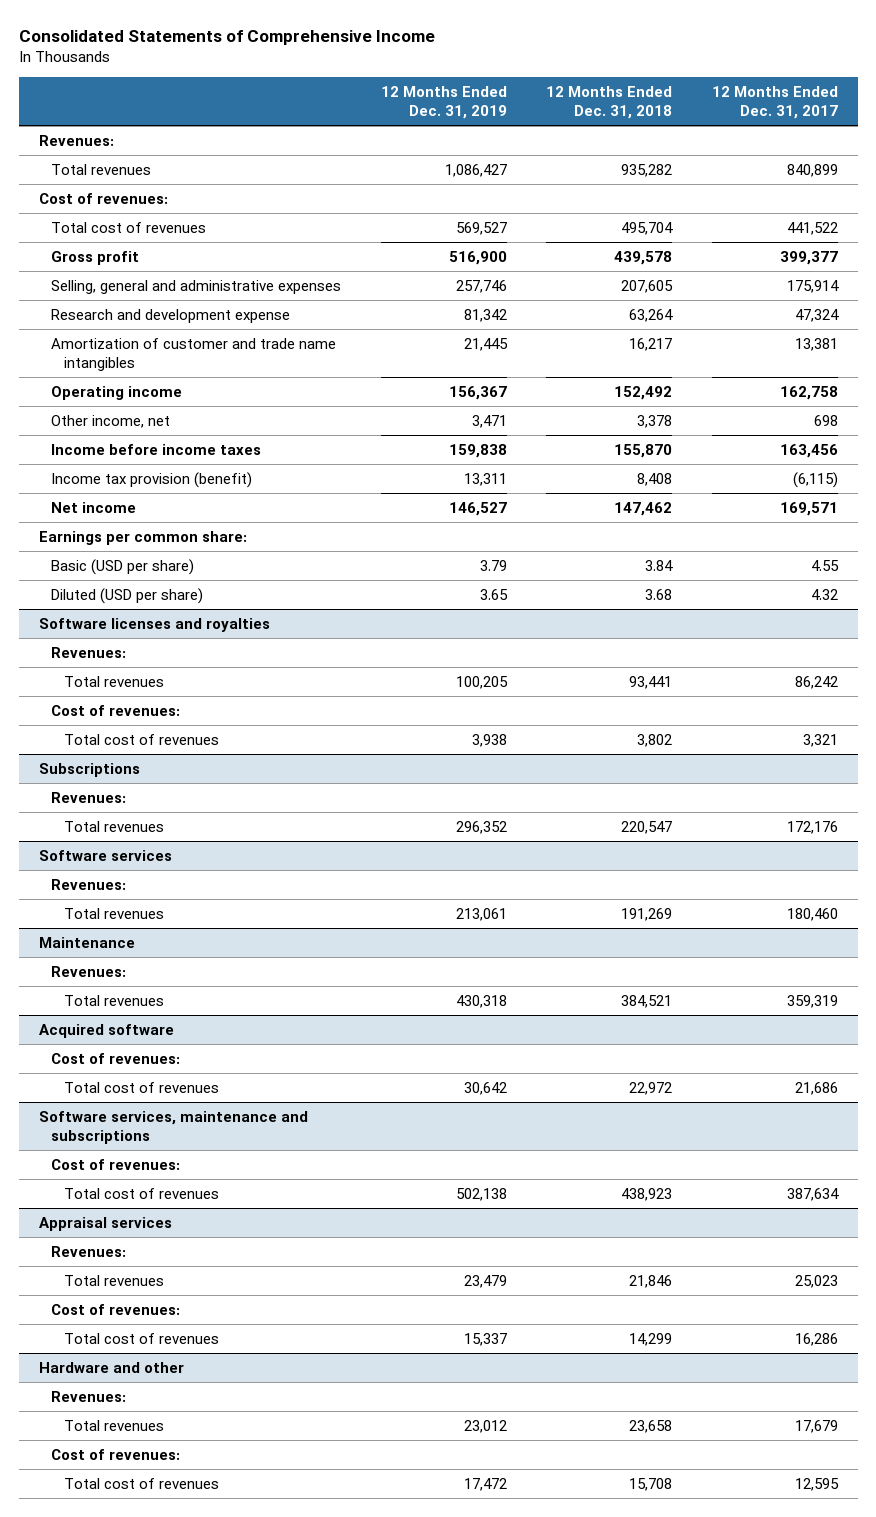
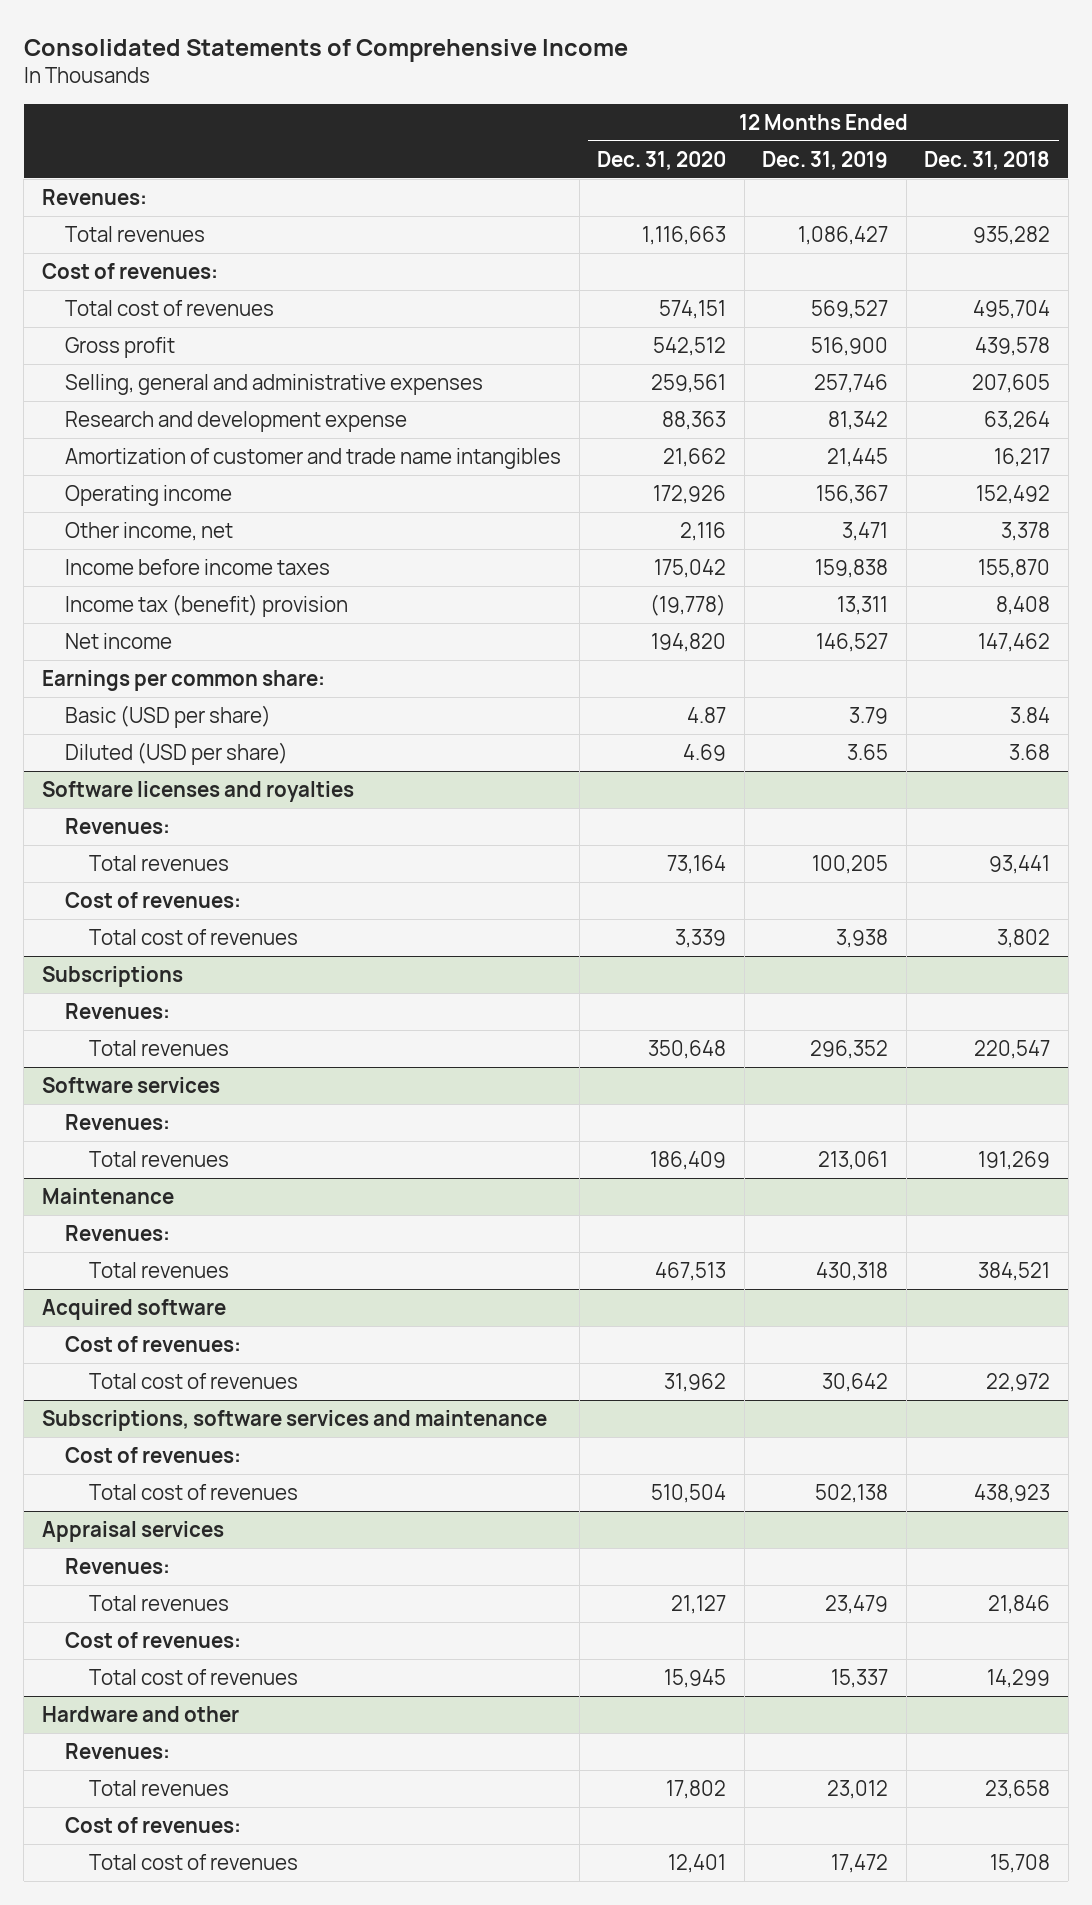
- | 12 Months Ended Dec. 31, 2019 | 12 Months Ended Dec. 31, 2018 | 12 Months Ended Dec. 31, 2017
+ | 12 Months Ended Dec. 31, 2020 | 12 Months Ended Dec. 31, 2019 | 12 Months Ended Dec. 31, 2018
- Income tax provision (benefit) | 13,311 | 8,408 | (6,115)
+ Income tax (benefit) provision | (19,778) | 13,311 | 8,408
- Software services, maintenance and subscriptions
+ Subscriptions, software services and maintenance

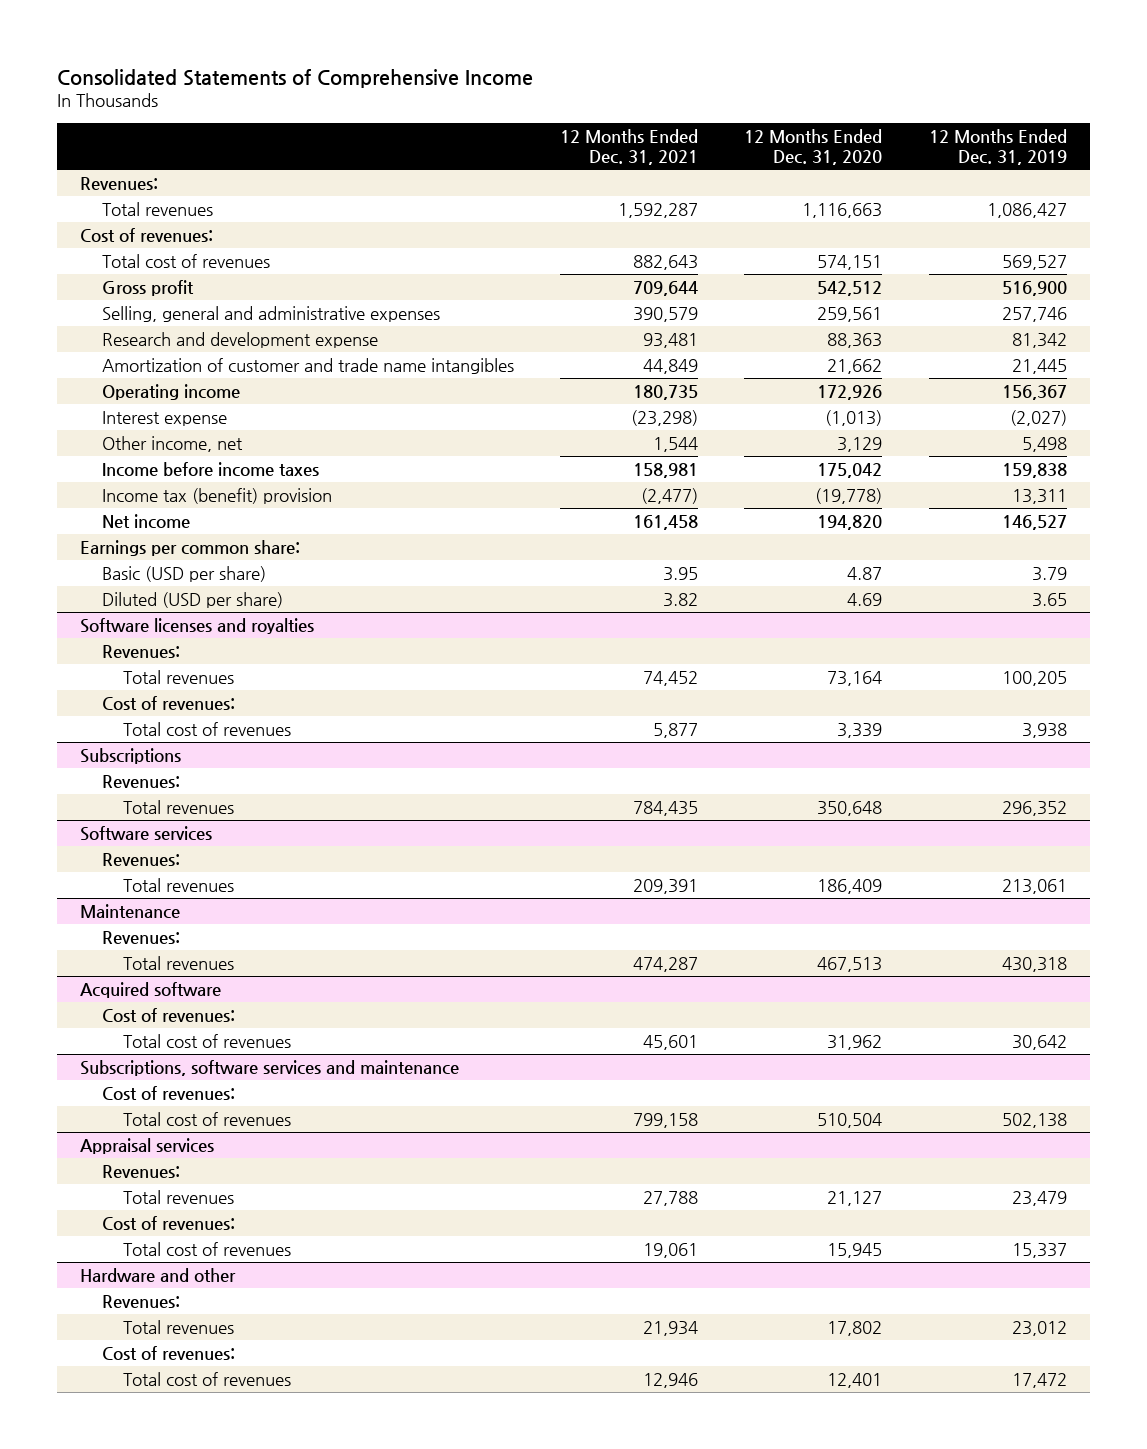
- | 12 Months Ended Dec. 31, 2020 | 12 Months Ended Dec. 31, 2019 | 12 Months Ended Dec. 31, 2018
+ | 12 Months Ended Dec. 31, 2021 | 12 Months Ended Dec. 31, 2020 | 12 Months Ended Dec. 31, 2019
- Other income, net | 2,116 | 3,471 | 3,378
+ Interest expense | (23,298) | (1,013) | (2,027)
+ Other income, net | 1,544 | 3,129 | 5,498

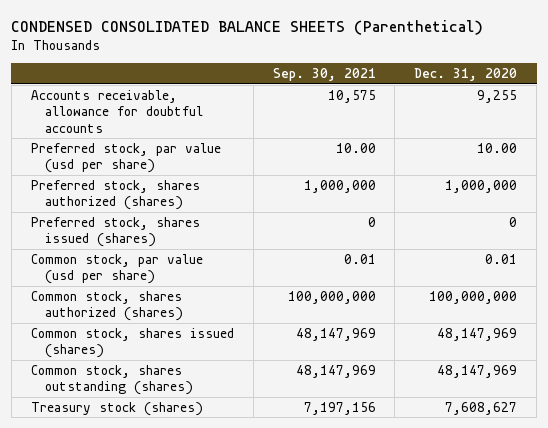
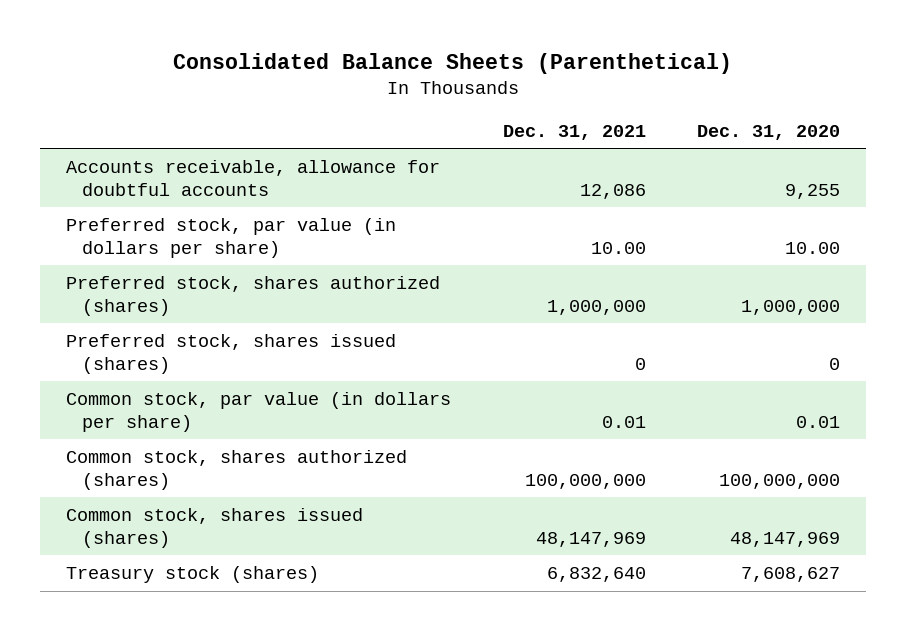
- CONDENSED CONSOLIDATED BALANCE SHEETS (Parenthetical)
+ Consolidated Balance Sheets (Parenthetical)
- | Sep. 30, 2021 | Dec. 31, 2020
+ | Dec. 31, 2021 | Dec. 31, 2020
- Preferred stock, par value (usd per share) | 10.00 | 10.00
+ Preferred stock, par value (in dollars per share) | 10.00 | 10.00
- Common stock, par value (usd per share) | 0.01 | 0.01
+ Common stock, par value (in dollars per share) | 0.01 | 0.01
- Common stock, shares outstanding (shares) | 48,147,969 | 48,147,969

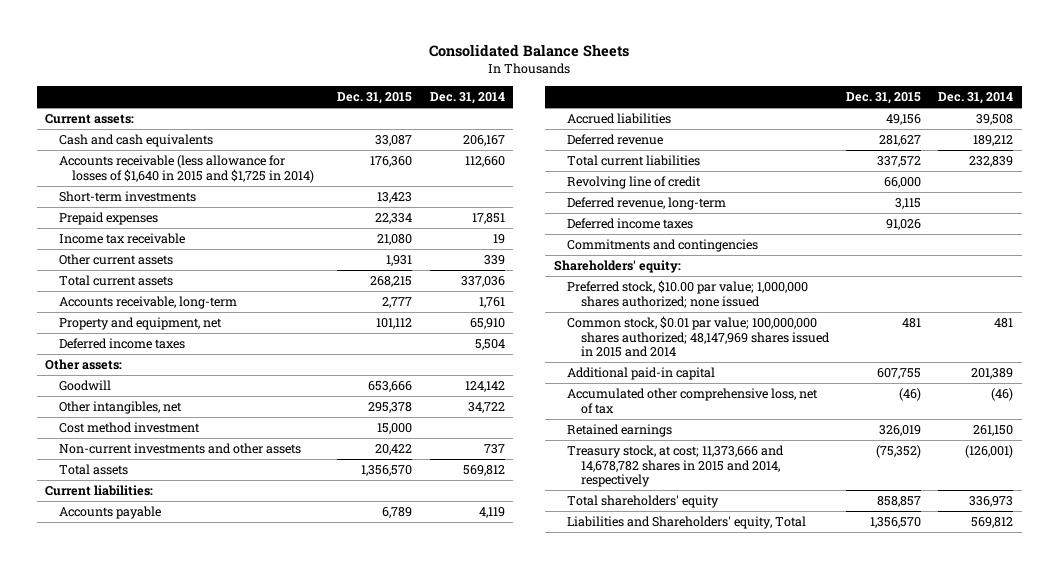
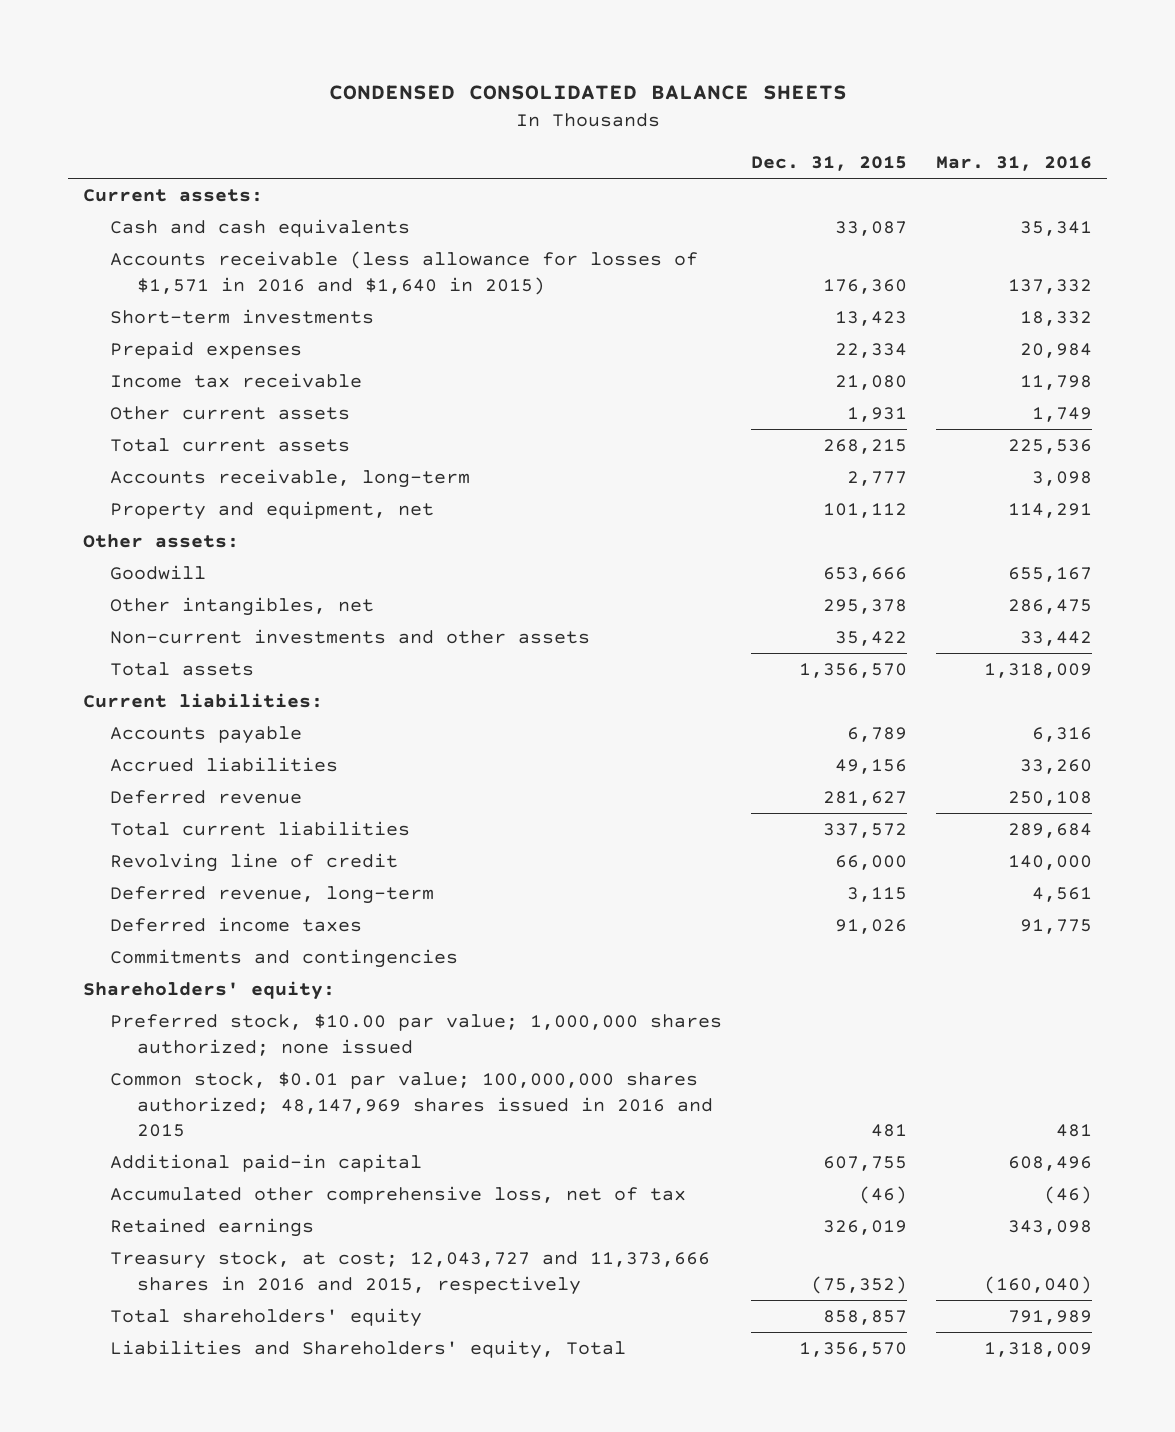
- Consolidated Balance Sheets
+ CONDENSED CONSOLIDATED BALANCE SHEETS
- | Dec. 31, 2015 | Dec. 31, 2014
+ | Dec. 31, 2015 | Mar. 31, 2016
- Accounts receivable (less allowance for losses of $1,640 in 2015 and $1,725 in 2014) | 176,360 | 112,660
+ Accounts receivable (less allowance for losses of $1,571 in 2016 and $1,640 in 2015) | 176,360 | 137,332
- Deferred income taxes | | 5,504
- Cost method investment | 15,000 |
- Non-current investments and other assets | 20,422 | 737
+ Non-current investments and other assets | 35,422 | 33,442
- Common stock, $0.01 par value; 100,000,000 shares authorized; 48,147,969 shares issued in 2015 and 2014 | 481 | 481
+ Common stock, $0.01 par value; 100,000,000 shares authorized; 48,147,969 shares issued in 2016 and 2015 | 481 | 481
- Treasury stock, at cost; 11,373,666 and 14,678,782 shares in 2015 and 2014, respectively | (75,352) | (126,001)
+ Treasury stock, at cost; 12,043,727 and 11,373,666 shares in 2016 and 2015, respectively | (75,352) | (160,040)

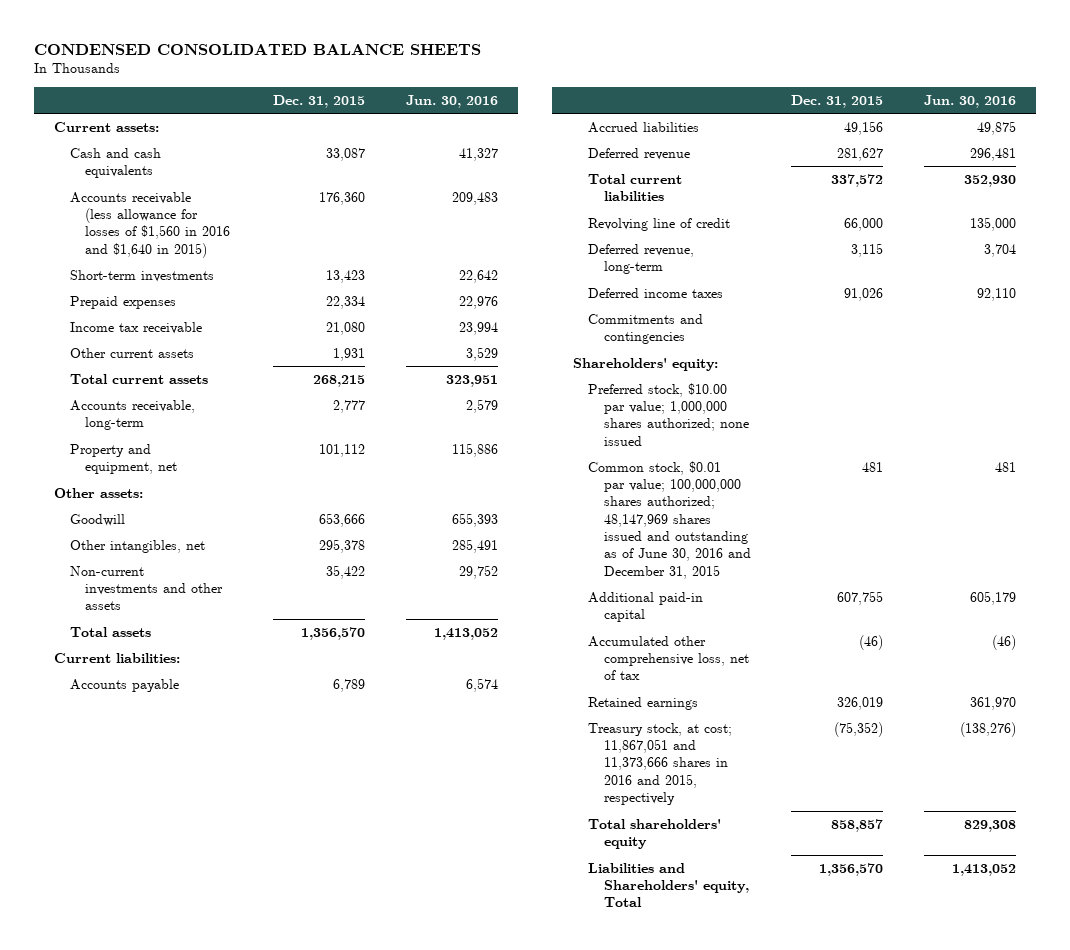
- | Dec. 31, 2015 | Mar. 31, 2016
+ | Dec. 31, 2015 | Jun. 30, 2016
- Accounts receivable (less allowance for losses of $1,571 in 2016 and $1,640 in 2015) | 176,360 | 137,332
+ Accounts receivable (less allowance for losses of $1,560 in 2016 and $1,640 in 2015) | 176,360 | 209,483
- Common stock, $0.01 par value; 100,000,000 shares authorized; 48,147,969 shares issued in 2016 and 2015 | 481 | 481
+ Common stock, $0.01 par value; 100,000,000 shares authorized; 48,147,969 shares issued and outstanding as of June 30, 2016 and December 31, 2015 | 481 | 481
- Treasury stock, at cost; 12,043,727 and 11,373,666 shares in 2016 and 2015, respectively | (75,352) | (160,040)
+ Treasury stock, at cost; 11,867,051 and 11,373,666 shares in 2016 and 2015, respectively | (75,352) | (138,276)

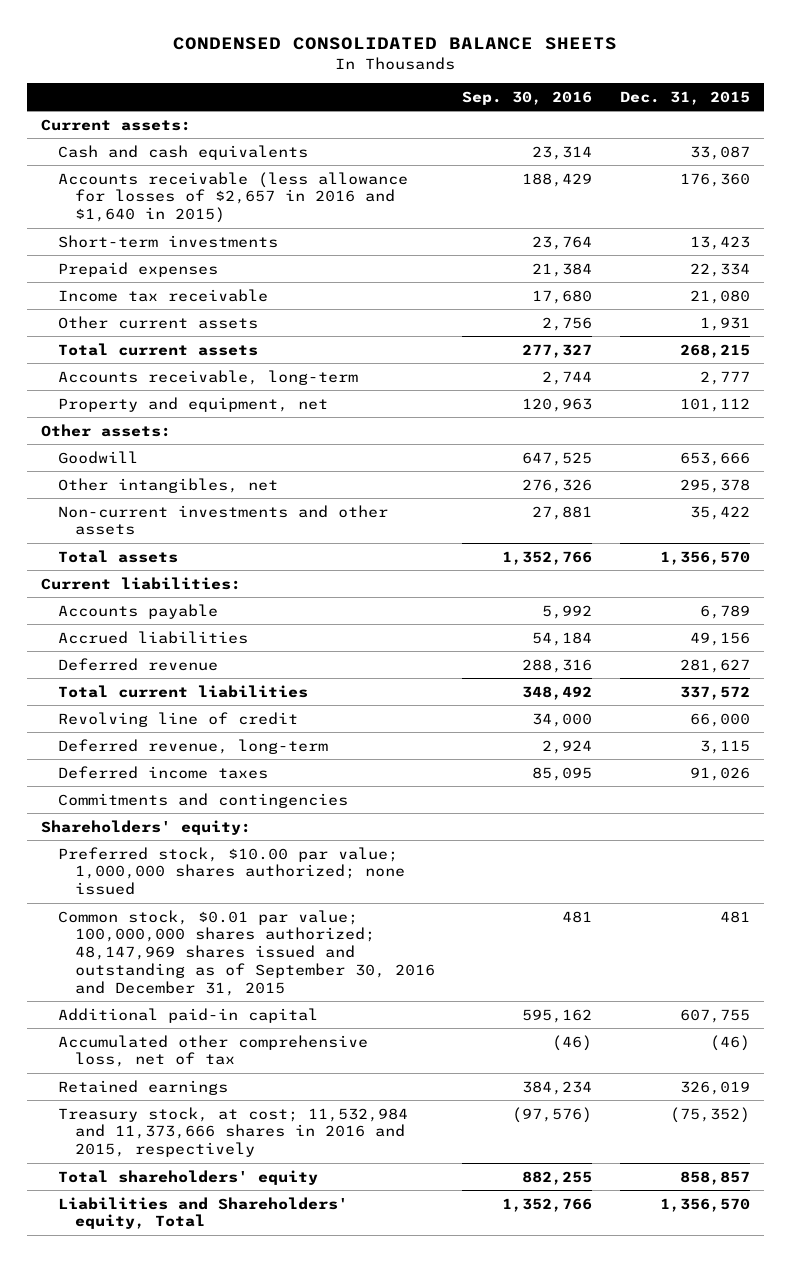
- | Dec. 31, 2015 | Jun. 30, 2016
+ | Sep. 30, 2016 | Dec. 31, 2015
- Accounts receivable (less allowance for losses of $1,560 in 2016 and $1,640 in 2015) | 176,360 | 209,483
+ Accounts receivable (less allowance for losses of $2,657 in 2016 and $1,640 in 2015) | 188,429 | 176,360
- Common stock, $0.01 par value; 100,000,000 shares authorized; 48,147,969 shares issued and outstanding as of June 30, 2016 and December 31, 2015 | 481 | 481
+ Common stock, $0.01 par value; 100,000,000 shares authorized; 48,147,969 shares issued and outstanding as of September 30, 2016 and December 31, 2015 | 481 | 481
- Treasury stock, at cost; 11,867,051 and 11,373,666 shares in 2016 and 2015, respectively | (75,352) | (138,276)
+ Treasury stock, at cost; 11,532,984 and 11,373,666 shares in 2016 and 2015, respectively | (97,576) | (75,352)

